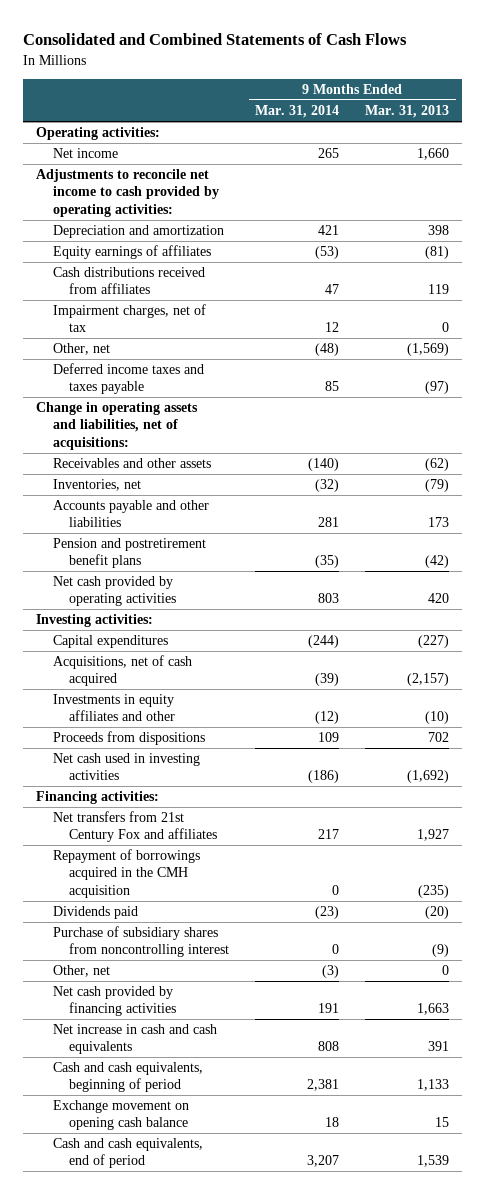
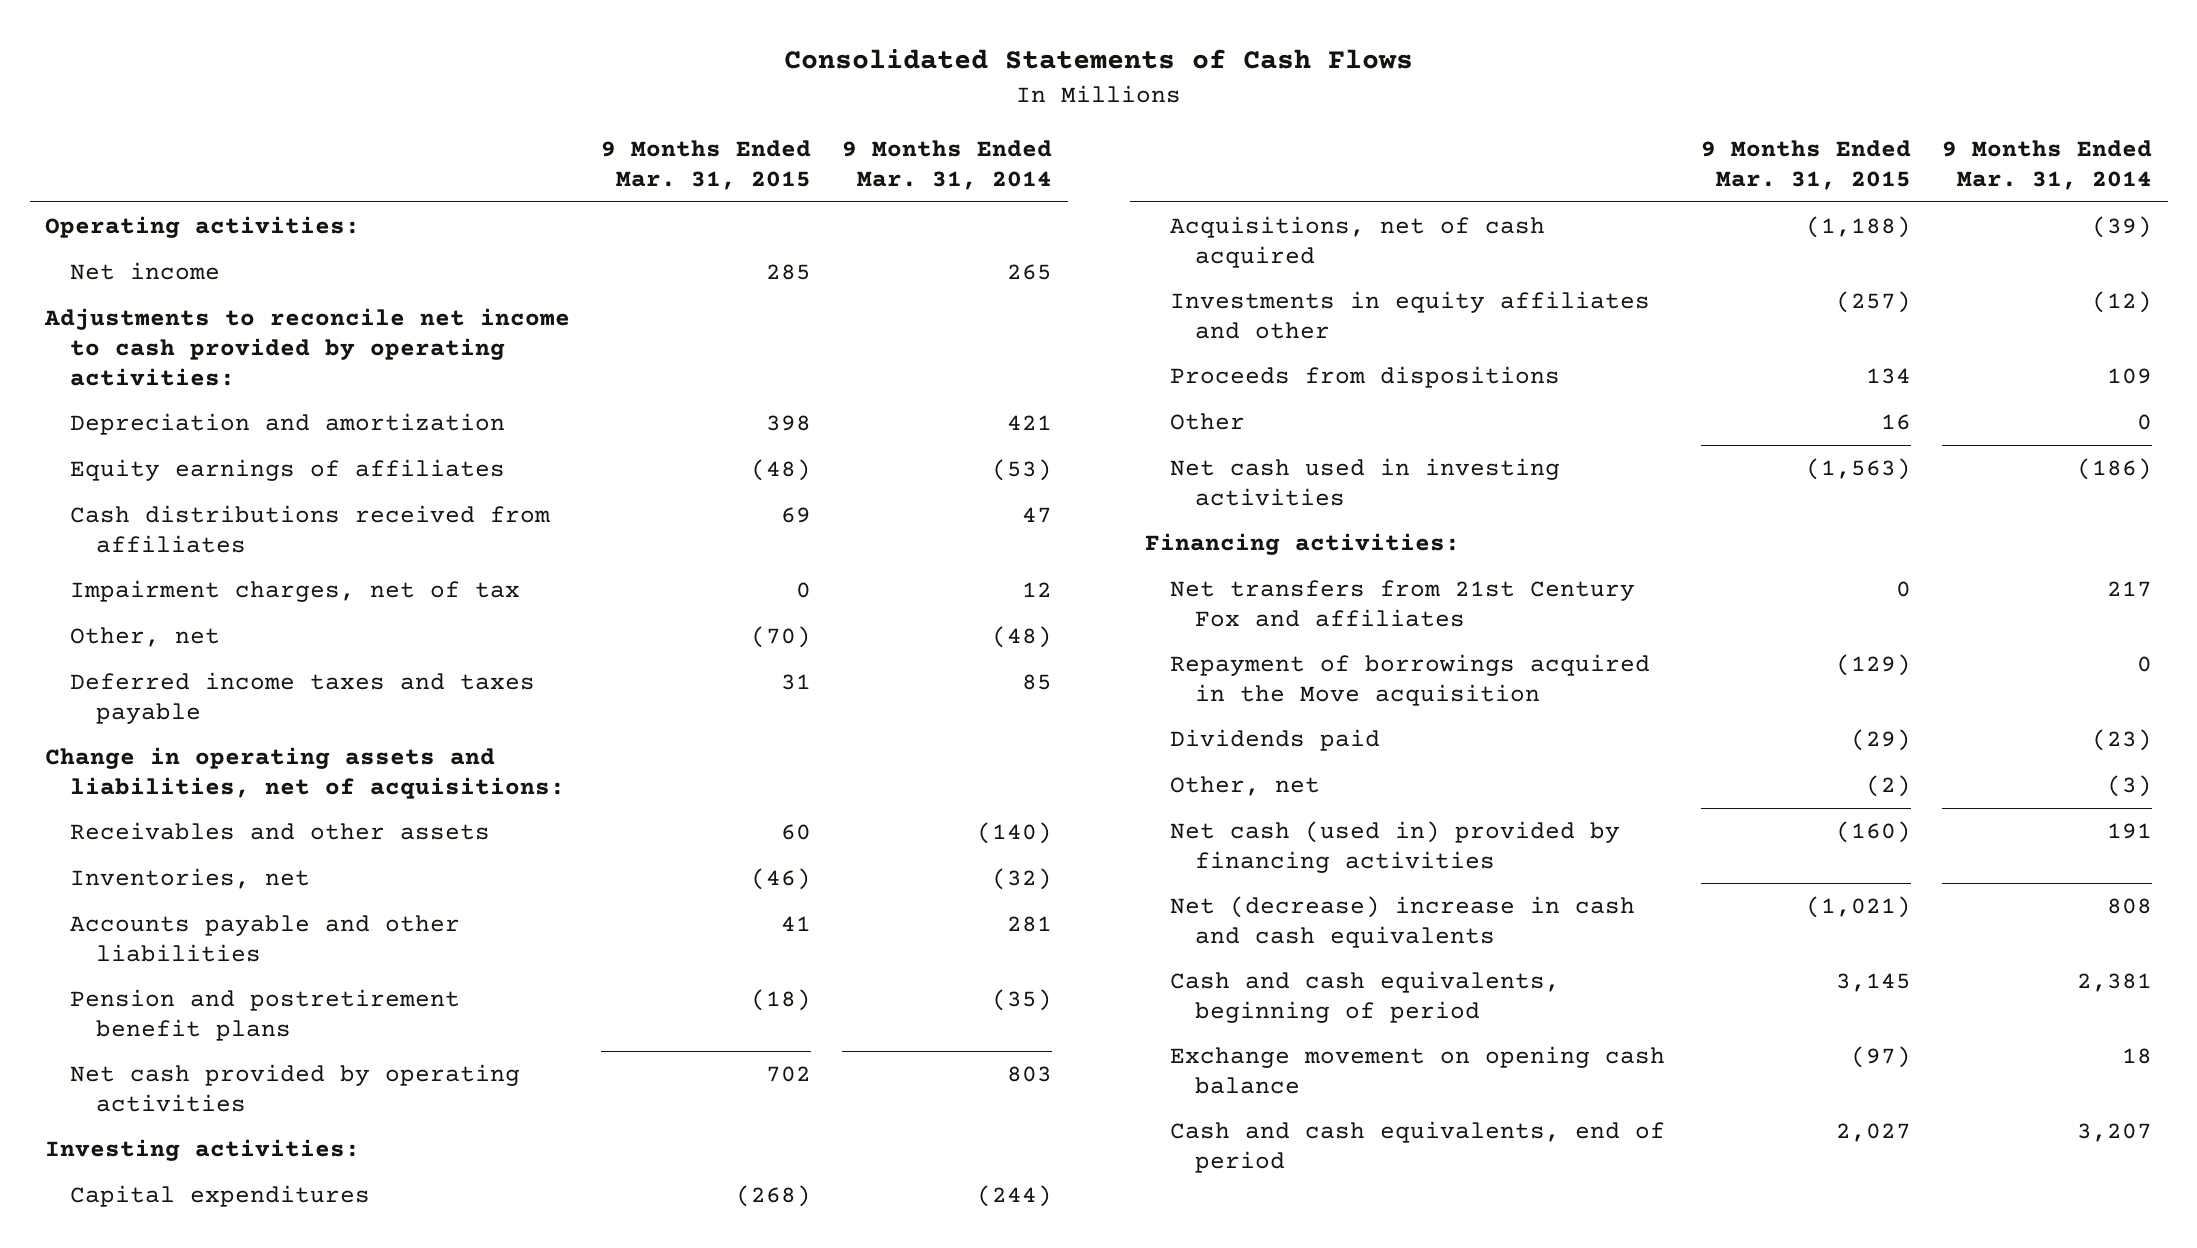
- Consolidated and Combined Statements of Cash Flows
+ Consolidated Statements of Cash Flows
- | 9 Months Ended Mar. 31, 2014 | 9 Months Ended Mar. 31, 2013
+ | 9 Months Ended Mar. 31, 2015 | 9 Months Ended Mar. 31, 2014
+ Other | 16 | 0
- Repayment of borrowings acquired in the CMH acquisition | 0 | (235)
+ Repayment of borrowings acquired in the Move acquisition | (129) | 0
- Purchase of subsidiary shares from noncontrolling interest | 0 | (9)
- Net cash provided by financing activities | 191 | 1,663
- Net increase in cash and cash equivalents | 808 | 391
+ Net cash (used in) provided by financing activities | (160) | 191
+ Net (decrease) increase in cash and cash equivalents | (1,021) | 808

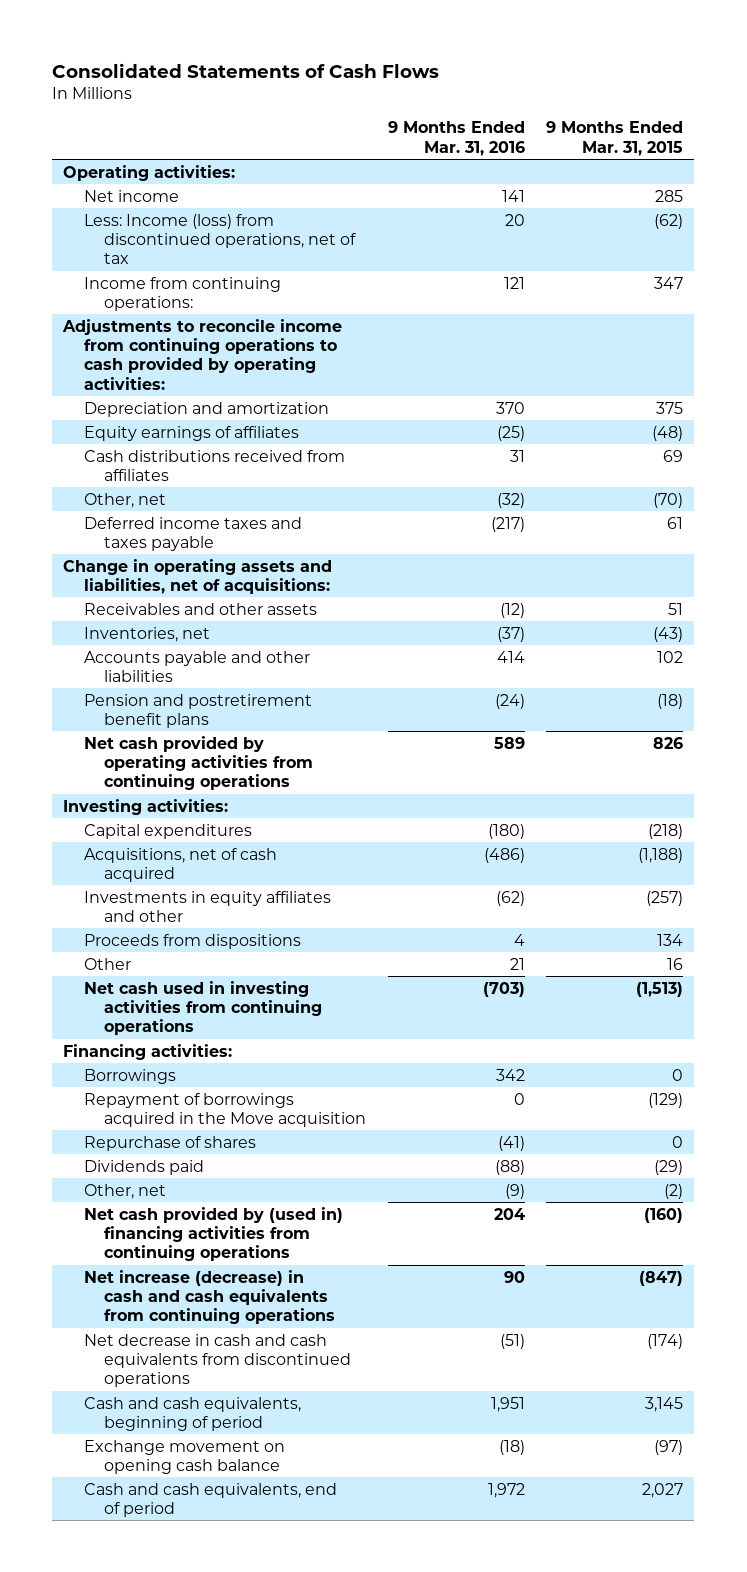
- | 9 Months Ended Mar. 31, 2015 | 9 Months Ended Mar. 31, 2014
+ | 9 Months Ended Mar. 31, 2016 | 9 Months Ended Mar. 31, 2015
- Adjustments to reconcile net income to cash provided by operating activities:
- Depreciation and amortization | 398 | 421
+ Less: Income (loss) from discontinued operations, net of tax | 20 | (62)
+ Income from continuing operations: | 121 | 347
+ Adjustments to reconcile income from continuing operations to cash provided by operating activities:
+ Depreciation and amortization | 370 | 375
- Impairment charges, net of tax | 0 | 12
- Deferred income taxes and taxes payable | 31 | 85
+ Deferred income taxes and taxes payable | (217) | 61
- Receivables and other assets | 60 | (140)
- Inventories, net | (46) | (32)
- Accounts payable and other liabilities | 41 | 281
+ Receivables and other assets | (12) | 51
+ Inventories, net | (37) | (43)
+ Accounts payable and other liabilities | 414 | 102
- Net cash provided by operating activities | 702 | 803
+ Net cash provided by operating activities from continuing operations | 589 | 826
- Capital expenditures | (268) | (244)
+ Capital expenditures | (180) | (218)
- Net cash used in investing activities | (1,563) | (186)
+ Net cash used in investing activities from continuing operations | (703) | (1,513)
- Net transfers from 21st Century Fox and affiliates | 0 | 217
+ Borrowings | 342 | 0
+ Repurchase of shares | (41) | 0
- Net cash (used in) provided by financing activities | (160) | 191
- Net (decrease) increase in cash and cash equivalents | (1,021) | 808
+ Net cash provided by (used in) financing activities from continuing operations | 204 | (160)
+ Net increase (decrease) in cash and cash equivalents from continuing operations | 90 | (847)
+ Net decrease in cash and cash equivalents from discontinued operations | (51) | (174)

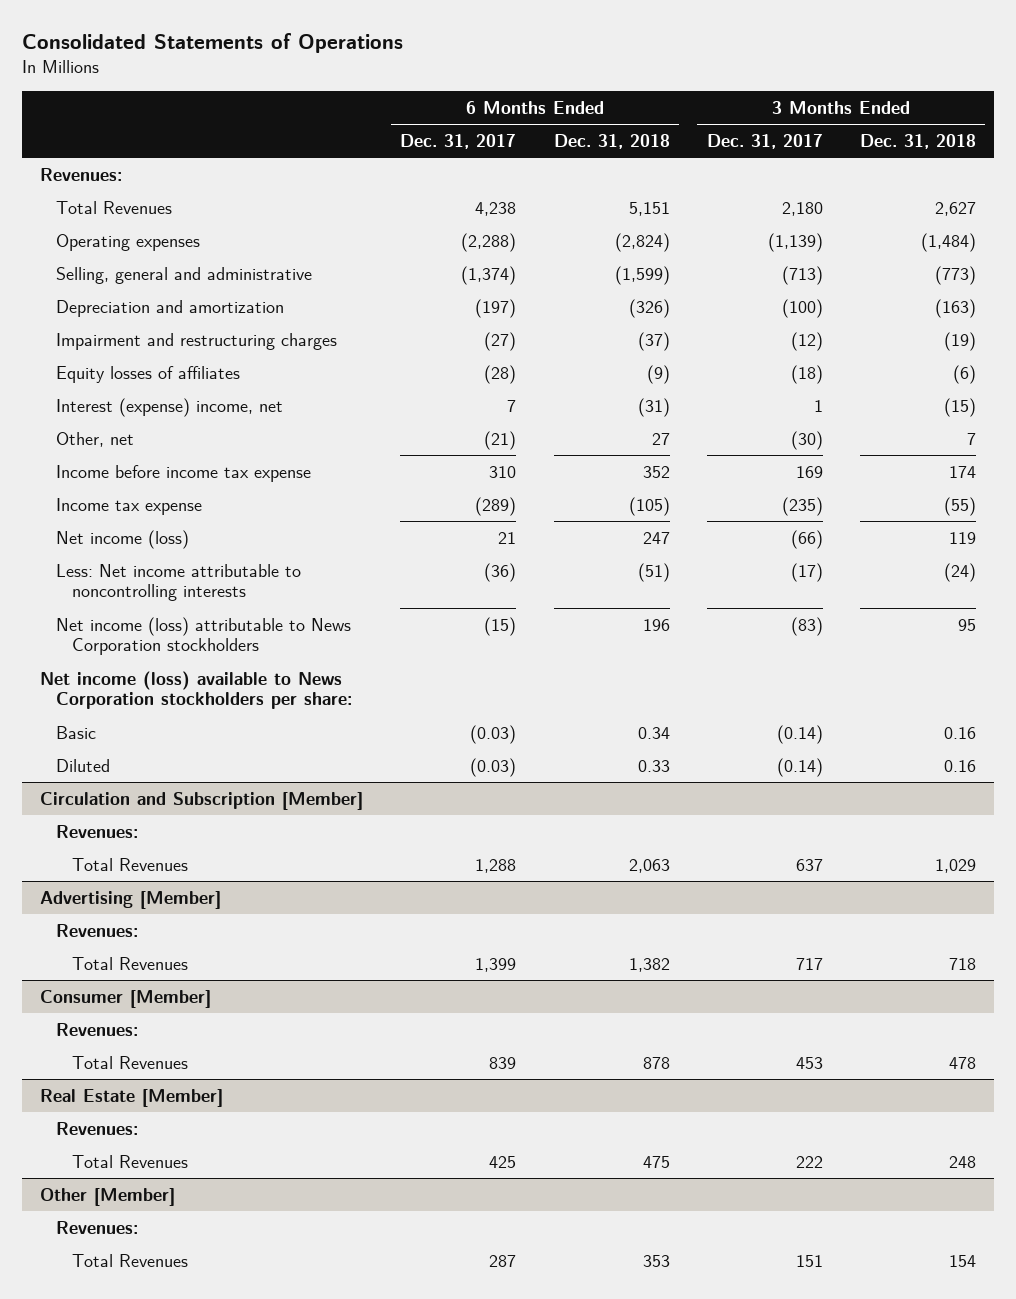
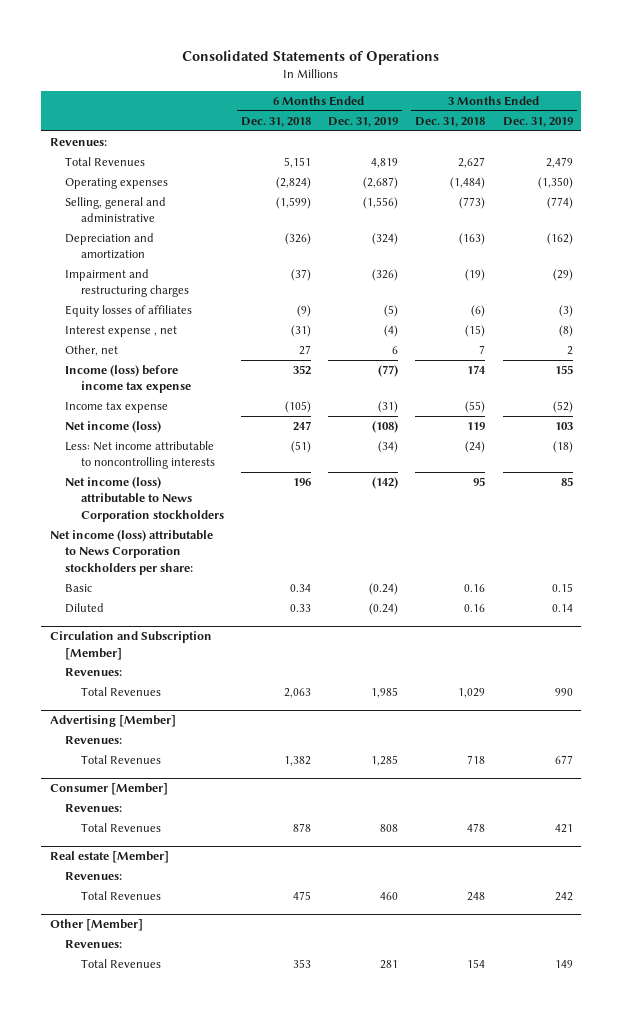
- | 6 Months Ended Dec. 31, 2017 | 6 Months Ended Dec. 31, 2018 | 3 Months Ended Dec. 31, 2017 | 3 Months Ended Dec. 31, 2018
+ | 6 Months Ended Dec. 31, 2018 | 6 Months Ended Dec. 31, 2019 | 3 Months Ended Dec. 31, 2018 | 3 Months Ended Dec. 31, 2019
- Interest (expense) income, net | 7 | (31) | 1 | (15)
+ Interest expense , net | (31) | (4) | (15) | (8)
- Income before income tax expense | 310 | 352 | 169 | 174
+ Income (loss) before income tax expense | 352 | (77) | 174 | 155
- Net income (loss) available to News Corporation stockholders per share:
+ Net income (loss) attributable to News Corporation stockholders per share:
- Real Estate [Member]
+ Real estate [Member]

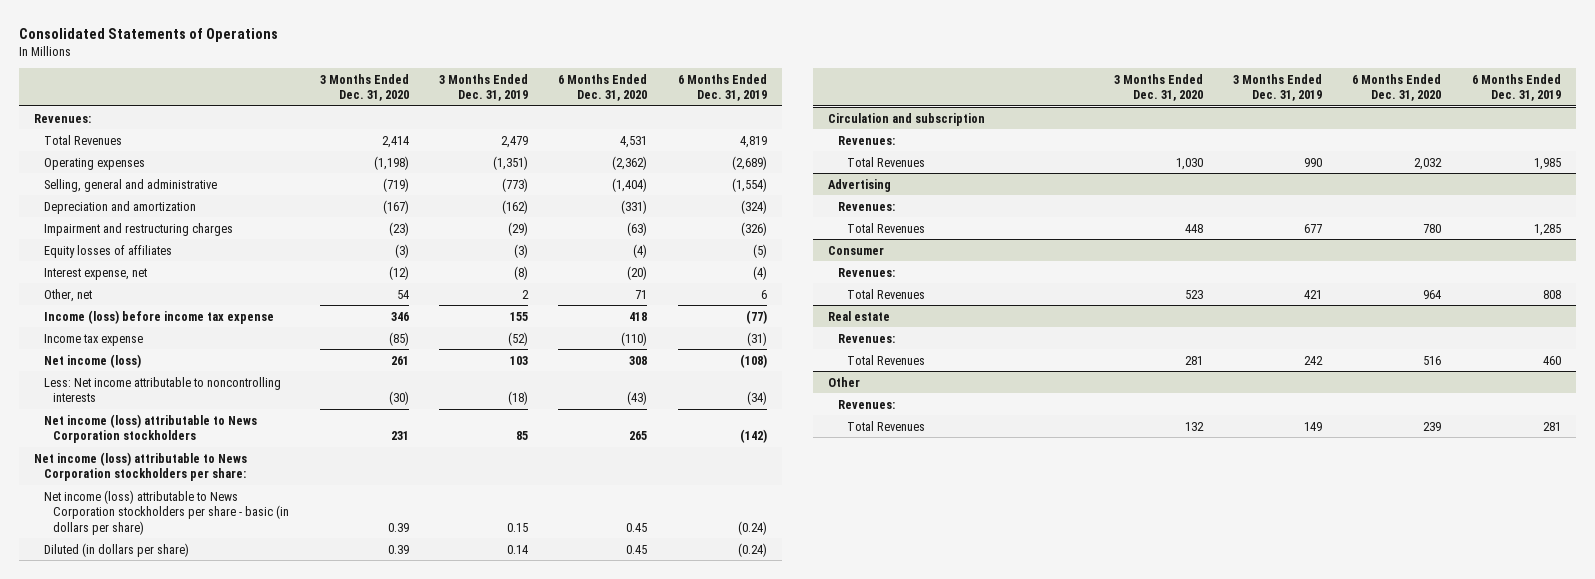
- | 6 Months Ended Dec. 31, 2018 | 6 Months Ended Dec. 31, 2019 | 3 Months Ended Dec. 31, 2018 | 3 Months Ended Dec. 31, 2019
+ | 3 Months Ended Dec. 31, 2020 | 3 Months Ended Dec. 31, 2019 | 6 Months Ended Dec. 31, 2020 | 6 Months Ended Dec. 31, 2019
- Operating expenses | (2,824) | (2,687) | (1,484) | (1,350)
- Selling, general and administrative | (1,599) | (1,556) | (773) | (774)
+ Operating expenses | (1,198) | (1,351) | (2,362) | (2,689)
+ Selling, general and administrative | (719) | (773) | (1,404) | (1,554)
- Interest expense , net | (31) | (4) | (15) | (8)
+ Interest expense, net | (12) | (8) | (20) | (4)
- Basic | 0.34 | (0.24) | 0.16 | 0.15
- Diluted | 0.33 | (0.24) | 0.16 | 0.14
- Circulation and Subscription [Member]
+ Net income (loss) attributable to News Corporation stockholders per share - basic (in dollars per share) | 0.39 | 0.15 | 0.45 | (0.24)
+ Diluted (in dollars per share) | 0.39 | 0.14 | 0.45 | (0.24)
+ Circulation and subscription
- Advertising [Member]
+ Advertising
- Consumer [Member]
+ Consumer
- Real estate [Member]
+ Real estate
- Other [Member]
+ Other

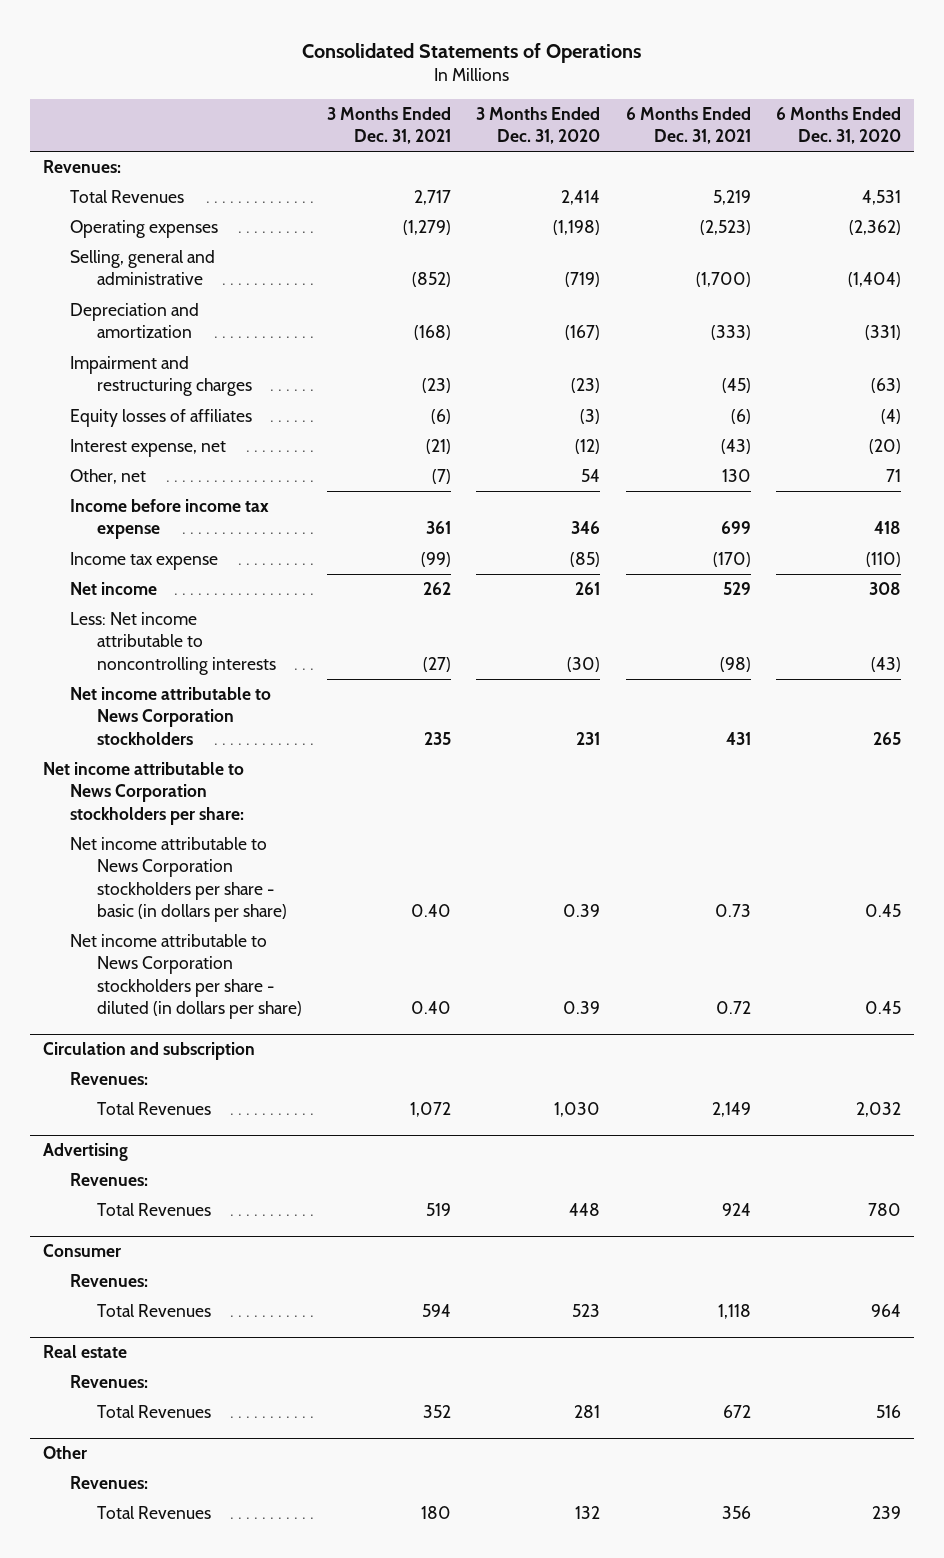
- | 3 Months Ended Dec. 31, 2020 | 3 Months Ended Dec. 31, 2019 | 6 Months Ended Dec. 31, 2020 | 6 Months Ended Dec. 31, 2019
+ | 3 Months Ended Dec. 31, 2021 | 3 Months Ended Dec. 31, 2020 | 6 Months Ended Dec. 31, 2021 | 6 Months Ended Dec. 31, 2020
- Income (loss) before income tax expense | 346 | 155 | 418 | (77)
+ Income before income tax expense | 361 | 346 | 699 | 418
- Net income (loss) | 261 | 103 | 308 | (108)
+ Net income | 262 | 261 | 529 | 308
- Net income (loss) attributable to News Corporation stockholders | 231 | 85 | 265 | (142)
- Net income (loss) attributable to News Corporation stockholders per share:
- Net income (loss) attributable to News Corporation stockholders per share - basic (in dollars per share) | 0.39 | 0.15 | 0.45 | (0.24)
- Diluted (in dollars per share) | 0.39 | 0.14 | 0.45 | (0.24)
+ Net income attributable to News Corporation stockholders | 235 | 231 | 431 | 265
+ Net income attributable to News Corporation stockholders per share:
+ Net income attributable to News Corporation stockholders per share - basic (in dollars per share) | 0.40 | 0.39 | 0.73 | 0.45
+ Net income attributable to News Corporation stockholders per share - diluted (in dollars per share) | 0.40 | 0.39 | 0.72 | 0.45

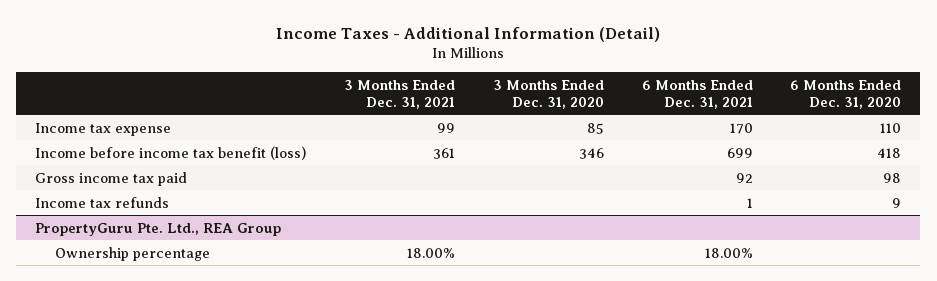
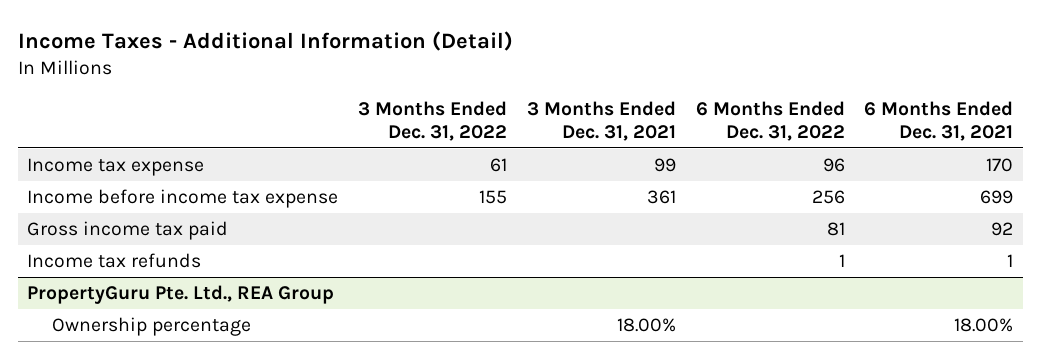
- | 3 Months Ended Dec. 31, 2021 | 3 Months Ended Dec. 31, 2020 | 6 Months Ended Dec. 31, 2021 | 6 Months Ended Dec. 31, 2020
+ | 3 Months Ended Dec. 31, 2022 | 3 Months Ended Dec. 31, 2021 | 6 Months Ended Dec. 31, 2022 | 6 Months Ended Dec. 31, 2021
- Income before income tax benefit (loss) | 361 | 346 | 699 | 418
+ Income before income tax expense | 155 | 361 | 256 | 699

